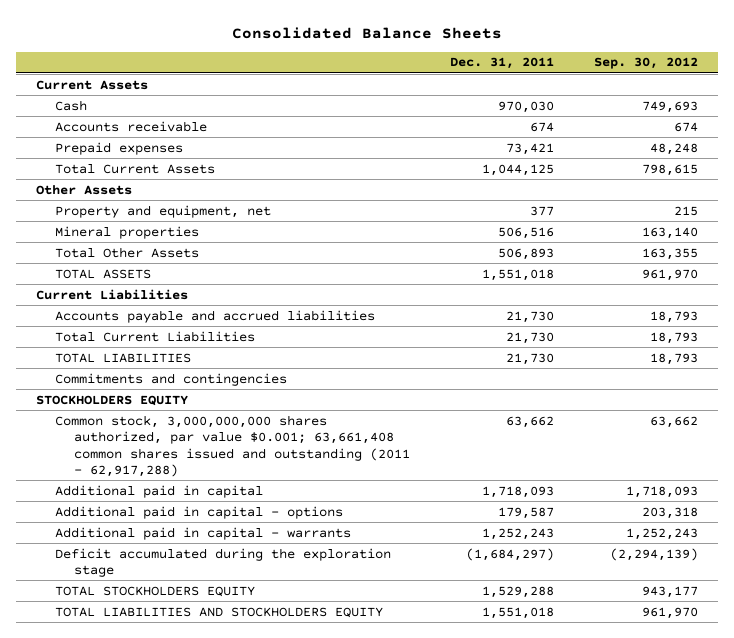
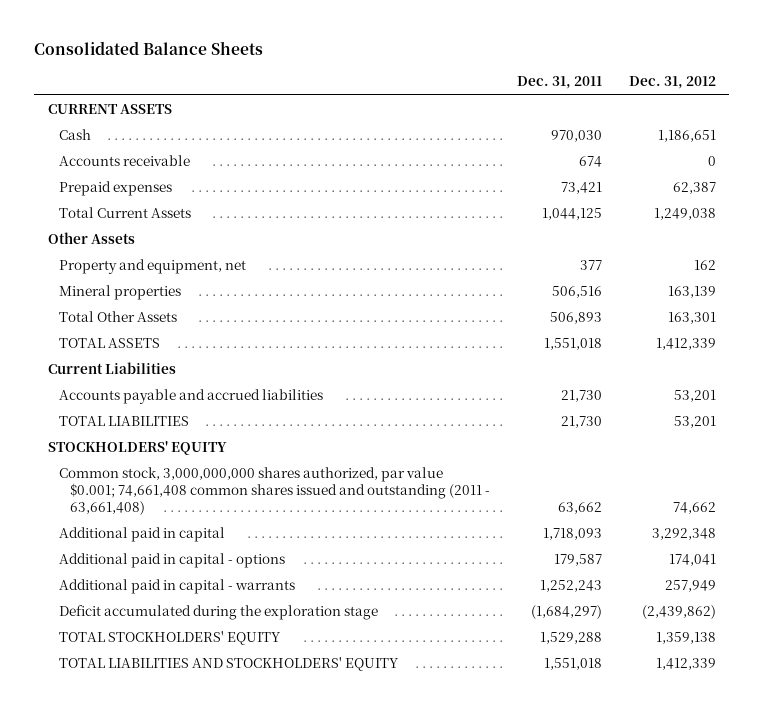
- | Dec. 31, 2011 | Sep. 30, 2012
+ | Dec. 31, 2011 | Dec. 31, 2012
- Current Assets
+ CURRENT ASSETS
- Total Current Liabilities | 21,730 | 18,793
- Commitments and contingencies
- STOCKHOLDERS EQUITY
- Common stock, 3,000,000,000 shares authorized, par value $0.001; 63,661,408 common shares issued and outstanding (2011 - 62,917,288) | 63,662 | 63,662
+ STOCKHOLDERS' EQUITY
+ Common stock, 3,000,000,000 shares authorized, par value $0.001; 74,661,408 common shares issued and outstanding (2011 - 63,661,408) | 63,662 | 74,662
- TOTAL STOCKHOLDERS EQUITY | 1,529,288 | 943,177
- TOTAL LIABILITIES AND STOCKHOLDERS EQUITY | 1,551,018 | 961,970
+ TOTAL STOCKHOLDERS' EQUITY | 1,529,288 | 1,359,138
+ TOTAL LIABILITIES AND STOCKHOLDERS' EQUITY | 1,551,018 | 1,412,339

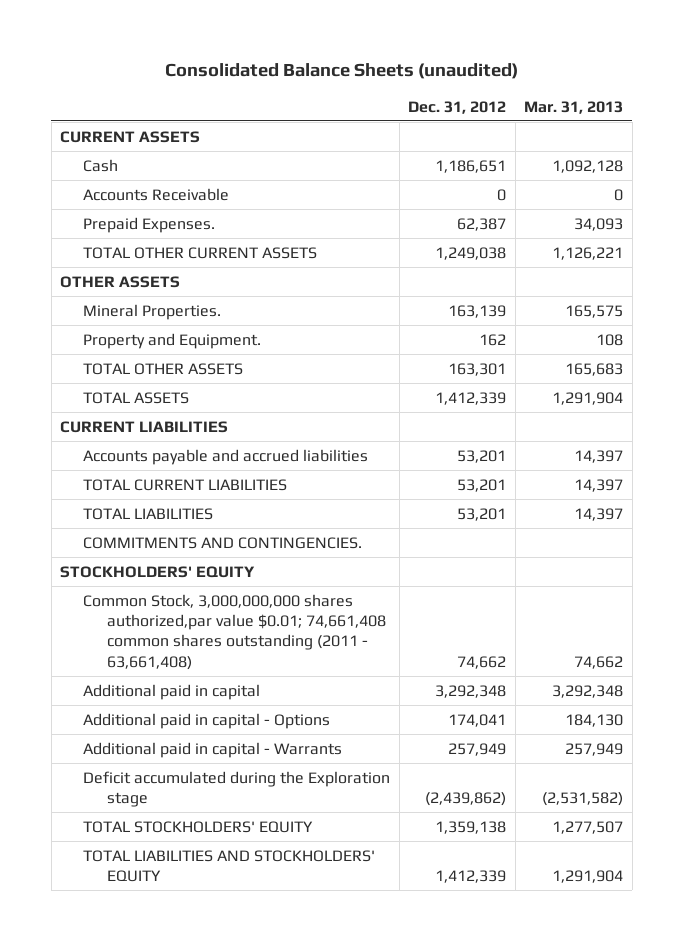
- Consolidated Balance Sheets
+ Consolidated Balance Sheets (unaudited)
- | Dec. 31, 2011 | Dec. 31, 2012
+ | Dec. 31, 2012 | Mar. 31, 2013
- Accounts receivable | 674 | 0
- Prepaid expenses | 73,421 | 62,387
- Total Current Assets | 1,044,125 | 1,249,038
- Other Assets
- Property and equipment, net | 377 | 162
- Mineral properties | 506,516 | 163,139
- Total Other Assets | 506,893 | 163,301
+ Accounts Receivable | 0 | 0
+ Prepaid Expenses. | 62,387 | 34,093
+ TOTAL OTHER CURRENT ASSETS | 1,249,038 | 1,126,221
+ OTHER ASSETS
+ Mineral Properties. | 163,139 | 165,575
+ Property and Equipment. | 162 | 108
+ TOTAL OTHER ASSETS | 163,301 | 165,683
- Current Liabilities
+ CURRENT LIABILITIES
+ TOTAL CURRENT LIABILITIES | 53,201 | 14,397
+ COMMITMENTS AND CONTINGENCIES.
- Common stock, 3,000,000,000 shares authorized, par value $0.001; 74,661,408 common shares issued and outstanding (2011 - 63,661,408) | 63,662 | 74,662
+ Common Stock, 3,000,000,000 shares authorized,par value $0.01; 74,661,408 common shares outstanding (2011 - 63,661,408) | 74,662 | 74,662
- Additional paid in capital - options | 179,587 | 174,041
- Additional paid in capital - warrants | 1,252,243 | 257,949
- Deficit accumulated during the exploration stage | (1,684,297) | (2,439,862)
+ Additional paid in capital - Options | 174,041 | 184,130
+ Additional paid in capital - Warrants | 257,949 | 257,949
+ Deficit accumulated during the Exploration stage | (2,439,862) | (2,531,582)

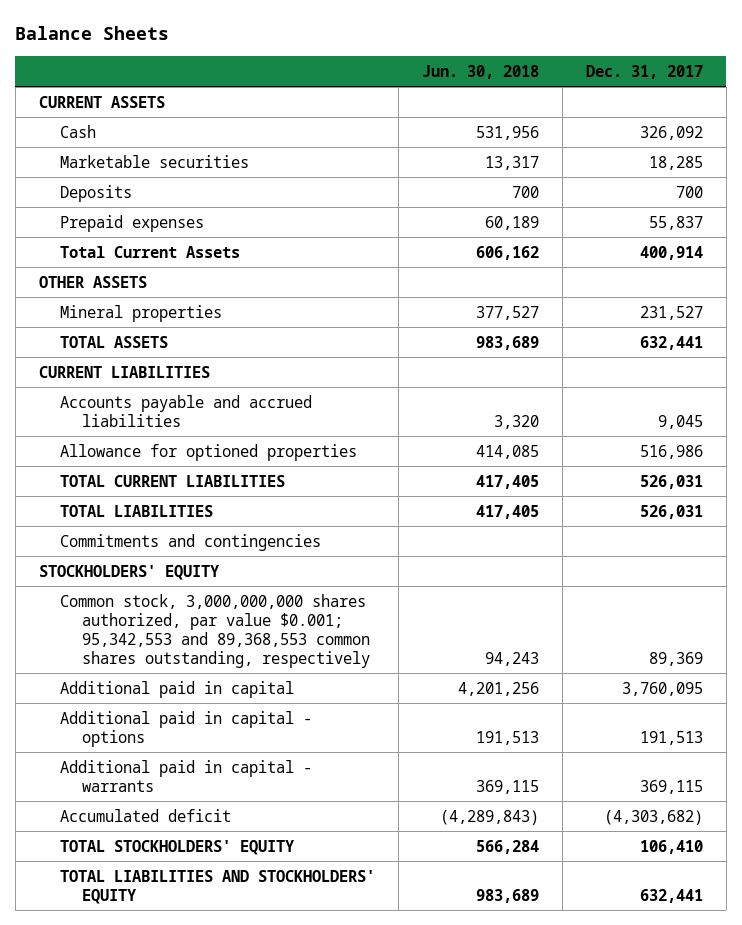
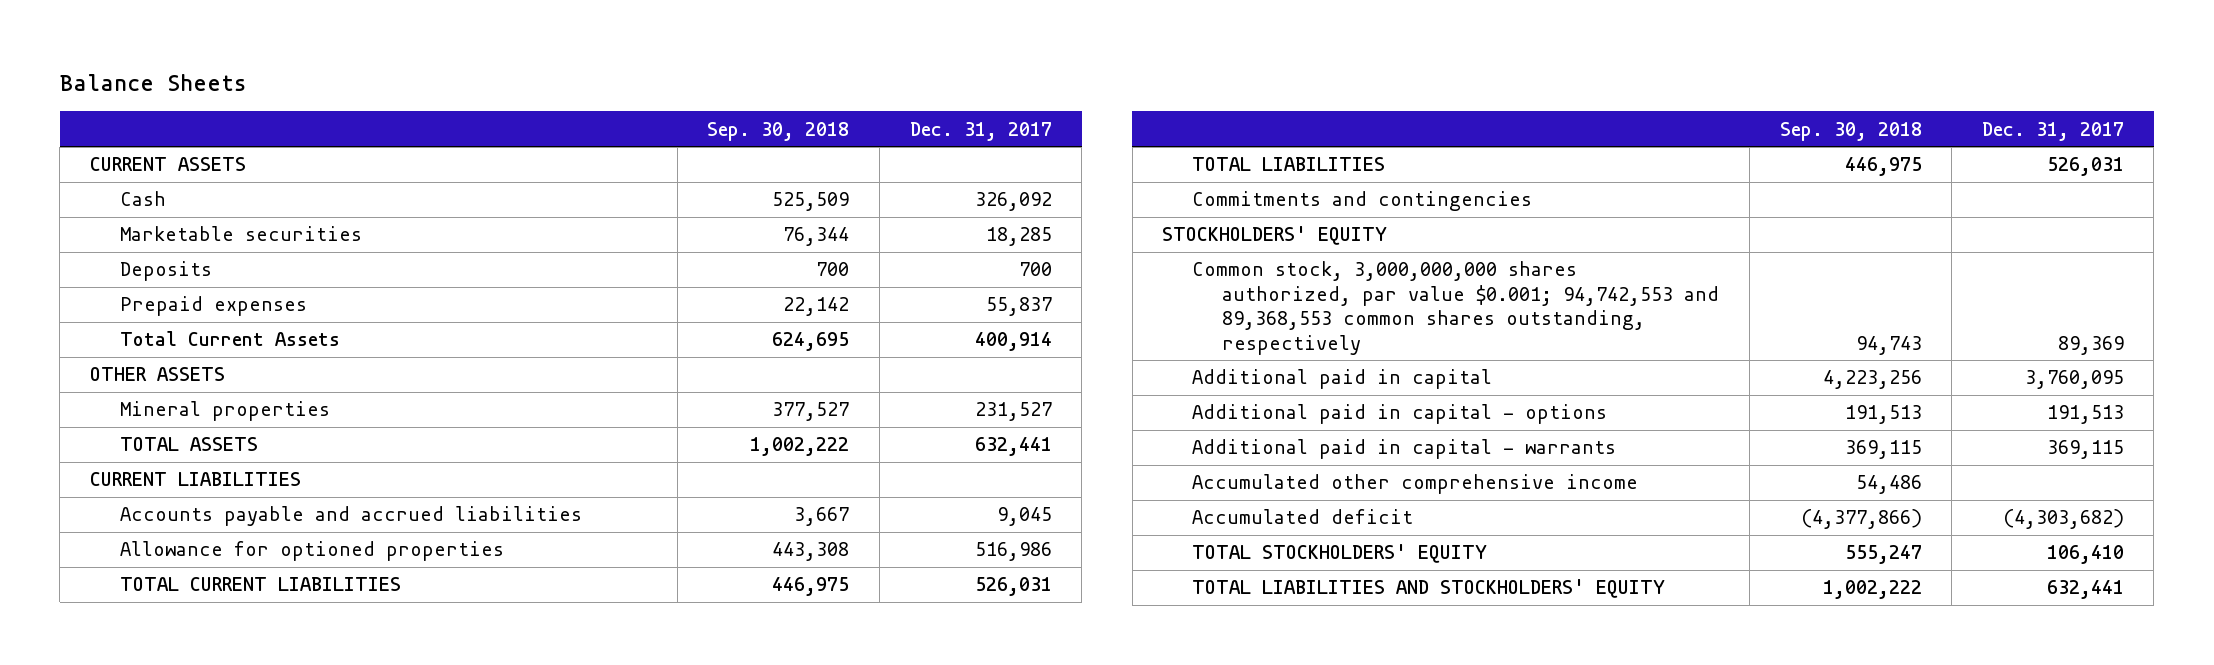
- | Jun. 30, 2018 | Dec. 31, 2017
+ | Sep. 30, 2018 | Dec. 31, 2017
- Common stock, 3,000,000,000 shares authorized, par value $0.001; 95,342,553 and 89,368,553 common shares outstanding, respectively | 94,243 | 89,369
+ Common stock, 3,000,000,000 shares authorized, par value $0.001; 94,742,553 and 89,368,553 common shares outstanding, respectively | 94,743 | 89,369
+ Accumulated other comprehensive income | 54,486 |

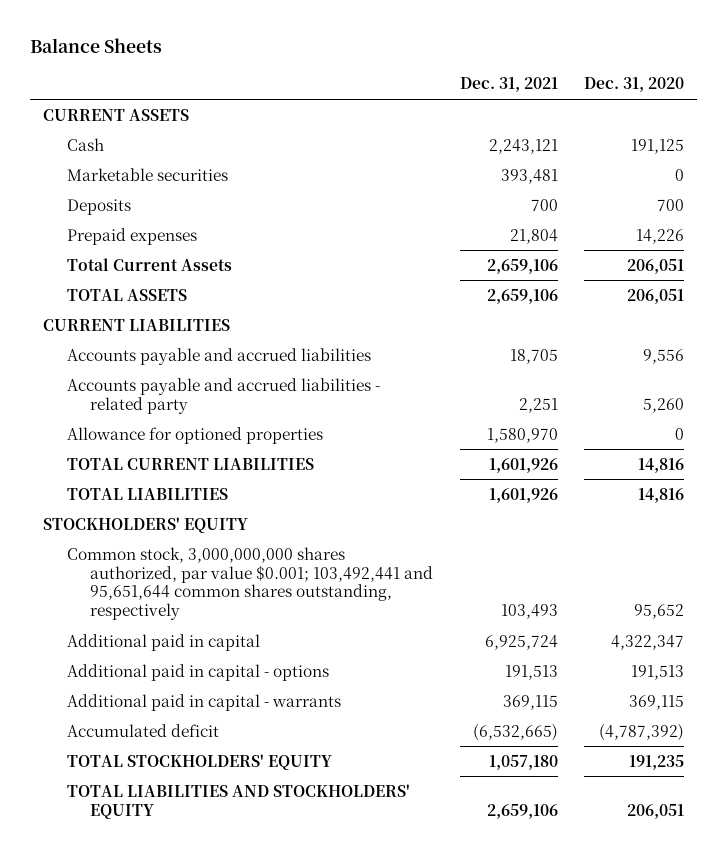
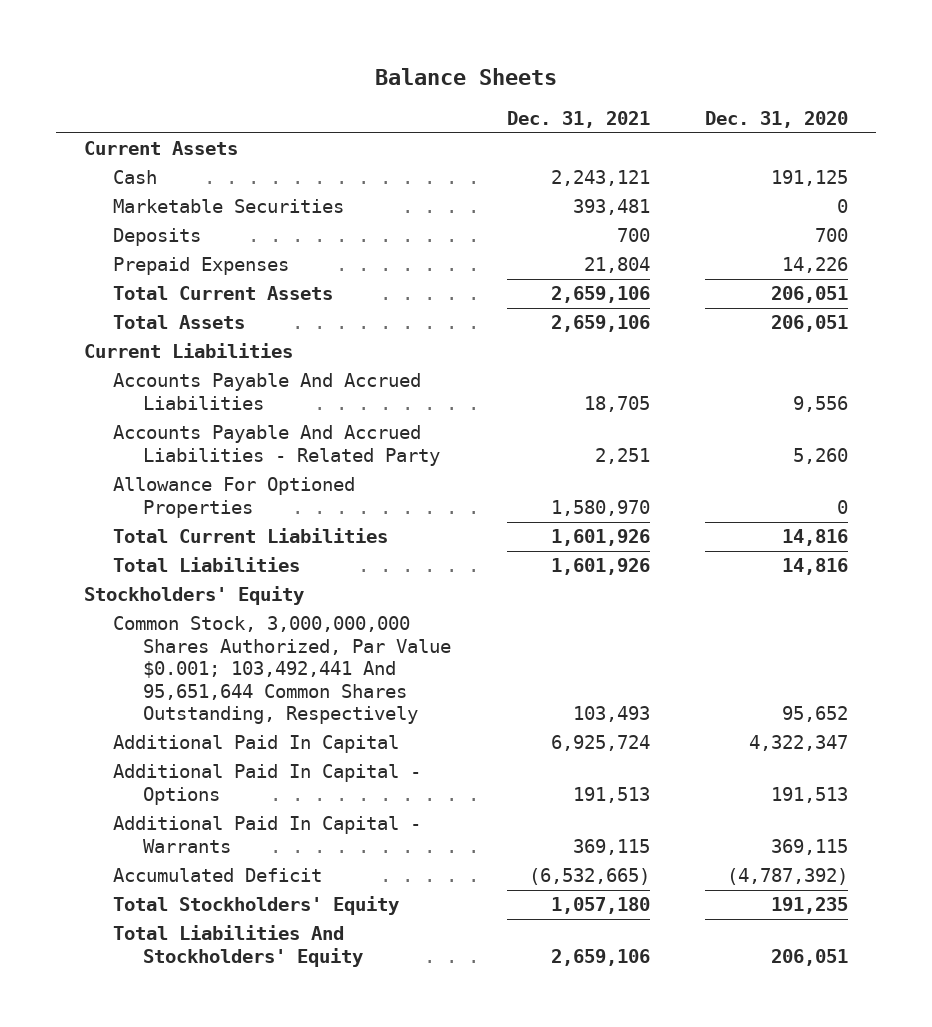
- CURRENT ASSETS
+ Current Assets
- Marketable securities | 393,481 | 0
+ Marketable Securities | 393,481 | 0
- Prepaid expenses | 21,804 | 14,226
+ Prepaid Expenses | 21,804 | 14,226
- TOTAL ASSETS | 2,659,106 | 206,051
- CURRENT LIABILITIES
- Accounts payable and accrued liabilities | 18,705 | 9,556
- Accounts payable and accrued liabilities - related party | 2,251 | 5,260
- Allowance for optioned properties | 1,580,970 | 0
- TOTAL CURRENT LIABILITIES | 1,601,926 | 14,816
- TOTAL LIABILITIES | 1,601,926 | 14,816
- STOCKHOLDERS' EQUITY
- Common stock, 3,000,000,000 shares authorized, par value $0.001; 103,492,441 and 95,651,644 common shares outstanding, respectively | 103,493 | 95,652
- Additional paid in capital | 6,925,724 | 4,322,347
- Additional paid in capital - options | 191,513 | 191,513
- Additional paid in capital - warrants | 369,115 | 369,115
- Accumulated deficit | (6,532,665) | (4,787,392)
- TOTAL STOCKHOLDERS' EQUITY | 1,057,180 | 191,235
- TOTAL LIABILITIES AND STOCKHOLDERS' EQUITY | 2,659,106 | 206,051
+ Total Assets | 2,659,106 | 206,051
+ Current Liabilities
+ Accounts Payable And Accrued Liabilities | 18,705 | 9,556
+ Accounts Payable And Accrued Liabilities - Related Party | 2,251 | 5,260
+ Allowance For Optioned Properties | 1,580,970 | 0
+ Total Current Liabilities | 1,601,926 | 14,816
+ Total Liabilities | 1,601,926 | 14,816
+ Stockholders' Equity
+ Common Stock, 3,000,000,000 Shares Authorized, Par Value $0.001; 103,492,441 And 95,651,644 Common Shares Outstanding, Respectively | 103,493 | 95,652
+ Additional Paid In Capital | 6,925,724 | 4,322,347
+ Additional Paid In Capital - Options | 191,513 | 191,513
+ Additional Paid In Capital - Warrants | 369,115 | 369,115
+ Accumulated Deficit | (6,532,665) | (4,787,392)
+ Total Stockholders' Equity | 1,057,180 | 191,235
+ Total Liabilities And Stockholders' Equity | 2,659,106 | 206,051

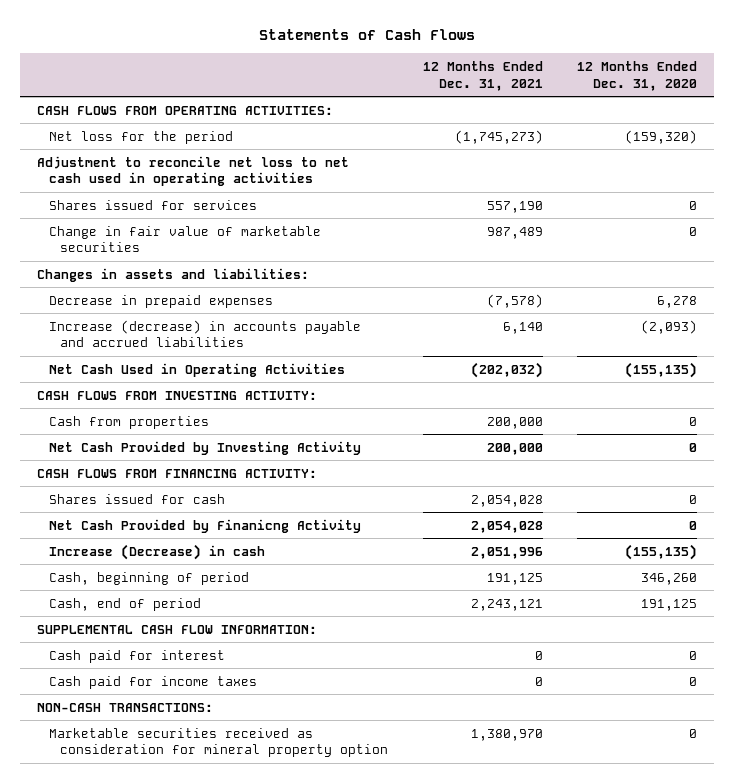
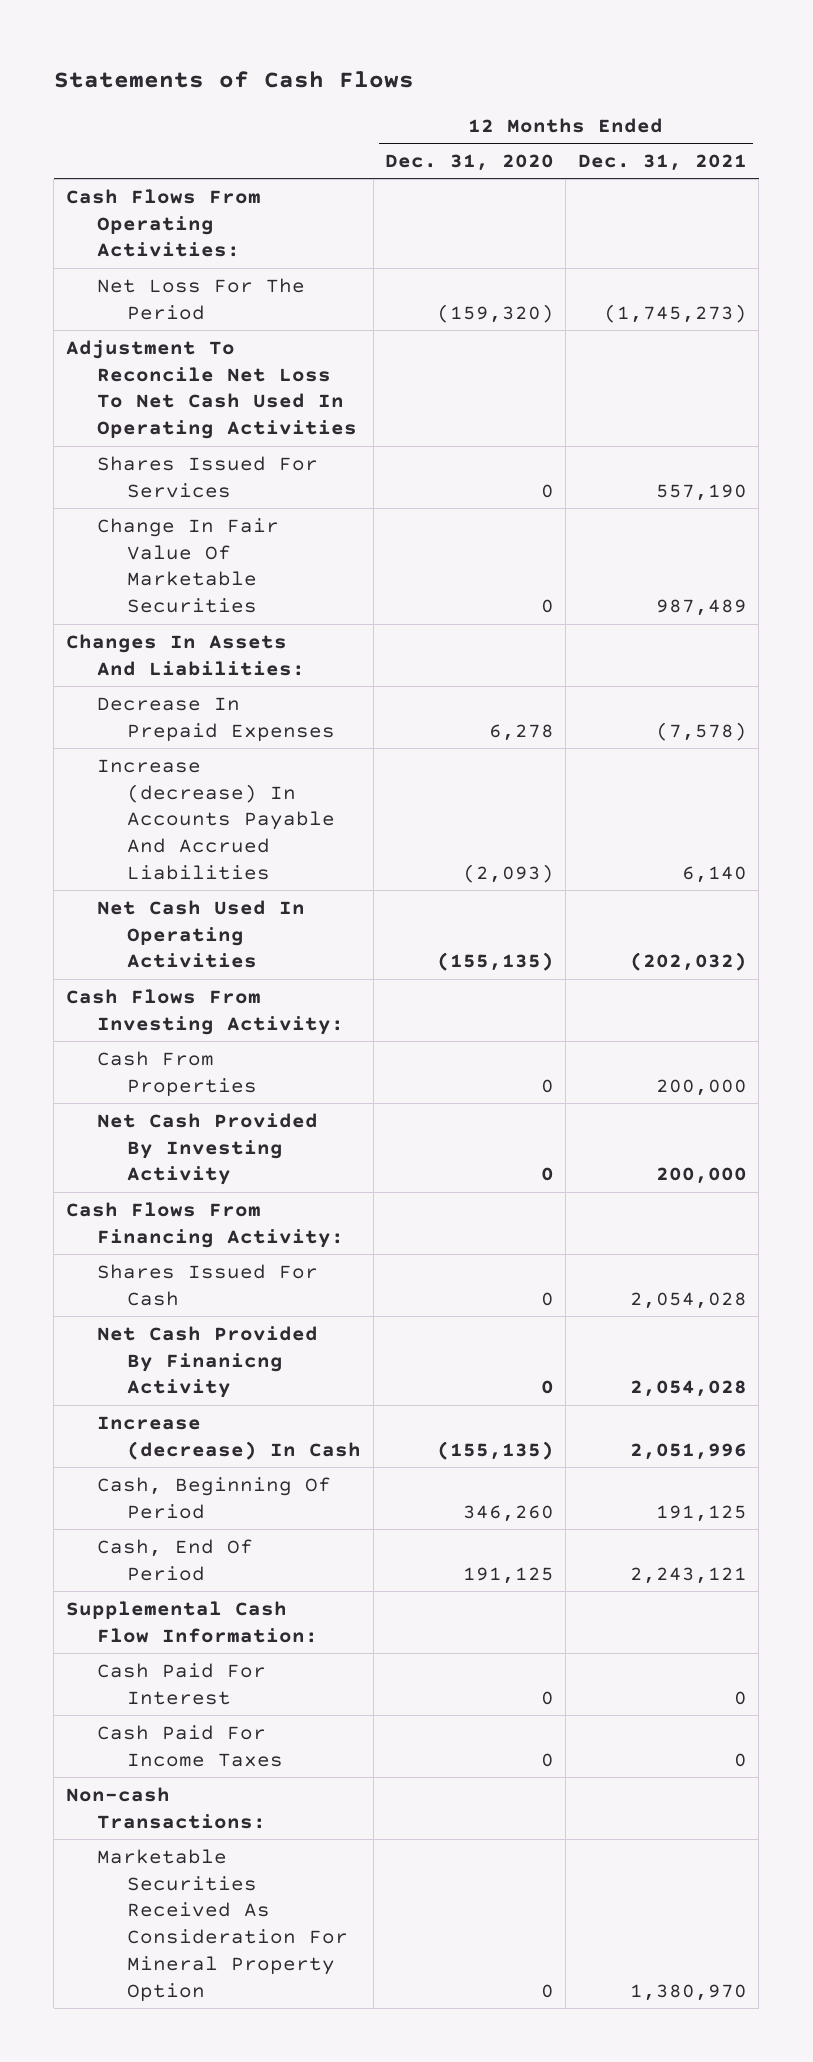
- | 12 Months Ended Dec. 31, 2021 | 12 Months Ended Dec. 31, 2020
+ | 12 Months Ended Dec. 31, 2020 | 12 Months Ended Dec. 31, 2021
- CASH FLOWS FROM OPERATING ACTIVITIES:
- Net loss for the period | (1,745,273) | (159,320)
- Adjustment to reconcile net loss to net cash used in operating activities
- Shares issued for services | 557,190 | 0
- Change in fair value of marketable securities | 987,489 | 0
- Changes in assets and liabilities:
- Decrease in prepaid expenses | (7,578) | 6,278
- Increase (decrease) in accounts payable and accrued liabilities | 6,140 | (2,093)
- Net Cash Used in Operating Activities | (202,032) | (155,135)
- CASH FLOWS FROM INVESTING ACTIVITY:
- Cash from properties | 200,000 | 0
- Net Cash Provided by Investing Activity | 200,000 | 0
- CASH FLOWS FROM FINANCING ACTIVITY:
- Shares issued for cash | 2,054,028 | 0
- Net Cash Provided by Finanicng Activity | 2,054,028 | 0
- Increase (Decrease) in cash | 2,051,996 | (155,135)
- Cash, beginning of period | 191,125 | 346,260
- Cash, end of period | 2,243,121 | 191,125
- SUPPLEMENTAL CASH FLOW INFORMATION:
- Cash paid for interest | 0 | 0
- Cash paid for income taxes | 0 | 0
- NON-CASH TRANSACTIONS:
- Marketable securities received as consideration for mineral property option | 1,380,970 | 0
+ Cash Flows From Operating Activities:
+ Net Loss For The Period | (159,320) | (1,745,273)
+ Adjustment To Reconcile Net Loss To Net Cash Used In Operating Activities
+ Shares Issued For Services | 0 | 557,190
+ Change In Fair Value Of Marketable Securities | 0 | 987,489
+ Changes In Assets And Liabilities:
+ Decrease In Prepaid Expenses | 6,278 | (7,578)
+ Increase (decrease) In Accounts Payable And Accrued Liabilities | (2,093) | 6,140
+ Net Cash Used In Operating Activities | (155,135) | (202,032)
+ Cash Flows From Investing Activity:
+ Cash From Properties | 0 | 200,000
+ Net Cash Provided By Investing Activity | 0 | 200,000
+ Cash Flows From Financing Activity:
+ Shares Issued For Cash | 0 | 2,054,028
+ Net Cash Provided By Finanicng Activity | 0 | 2,054,028
+ Increase (decrease) In Cash | (155,135) | 2,051,996
+ Cash, Beginning Of Period | 346,260 | 191,125
+ Cash, End Of Period | 191,125 | 2,243,121
+ Supplemental Cash Flow Information:
+ Cash Paid For Interest | 0 | 0
+ Cash Paid For Income Taxes | 0 | 0
+ Non-cash Transactions:
+ Marketable Securities Received As Consideration For Mineral Property Option | 0 | 1,380,970

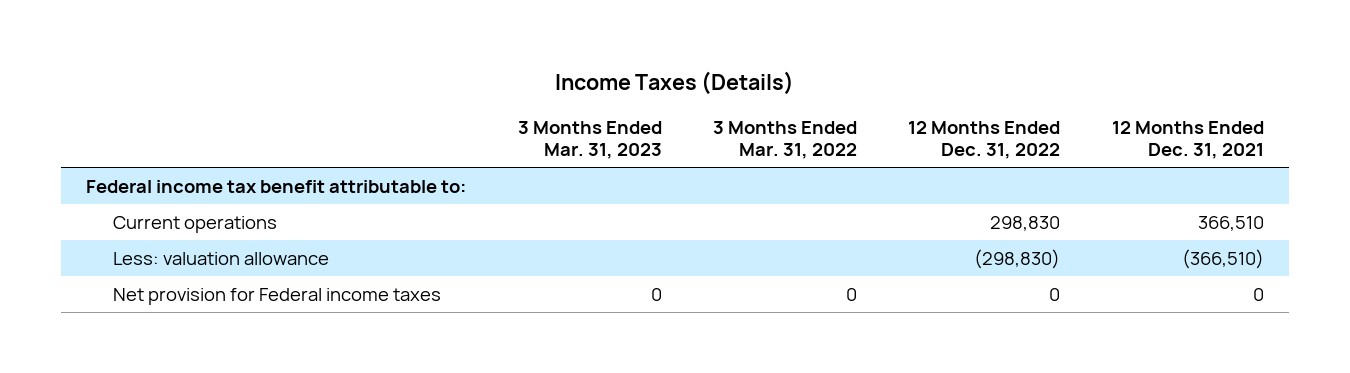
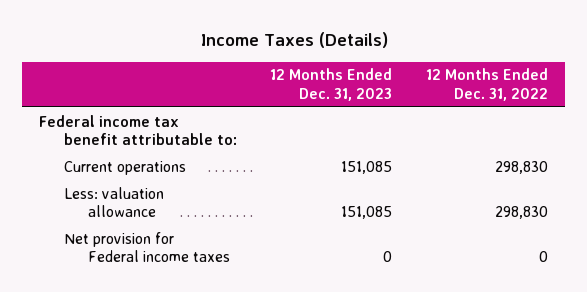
- | 3 Months Ended Mar. 31, 2023 | 3 Months Ended Mar. 31, 2022 | 12 Months Ended Dec. 31, 2022 | 12 Months Ended Dec. 31, 2021
+ | 12 Months Ended Dec. 31, 2023 | 12 Months Ended Dec. 31, 2022
- Less: valuation allowance | | | (298,830) | (366,510)
+ Less: valuation allowance | 151,085 | 298,830

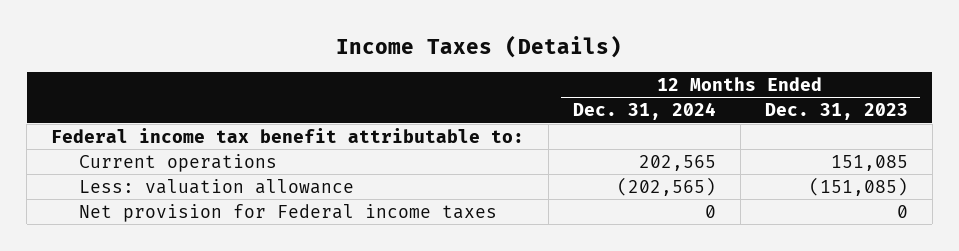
- | 12 Months Ended Dec. 31, 2023 | 12 Months Ended Dec. 31, 2022
+ | 12 Months Ended Dec. 31, 2024 | 12 Months Ended Dec. 31, 2023
- Less: valuation allowance | 151,085 | 298,830
+ Less: valuation allowance | (202,565) | (151,085)

